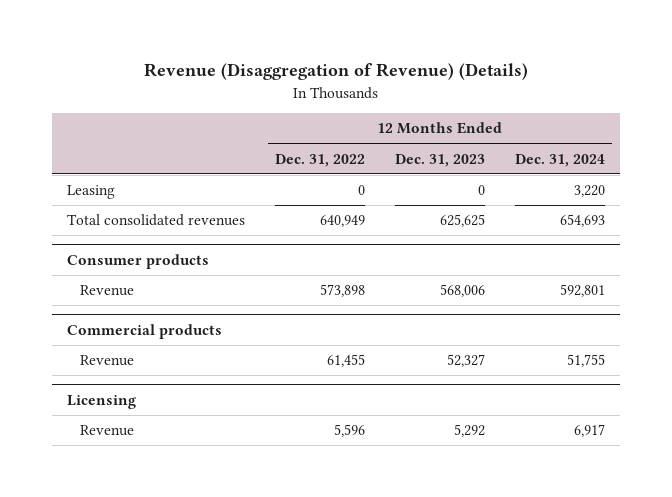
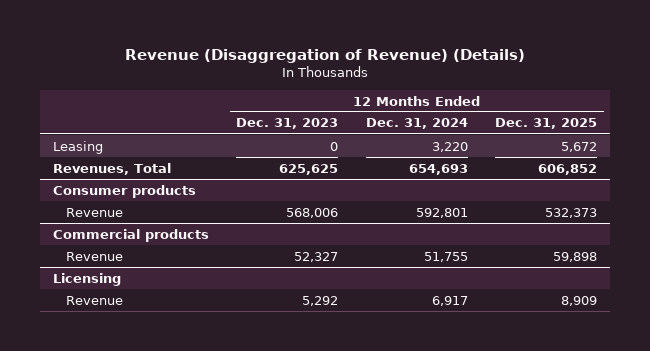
- | 12 Months Ended Dec. 31, 2022 | 12 Months Ended Dec. 31, 2023 | 12 Months Ended Dec. 31, 2024
+ | 12 Months Ended Dec. 31, 2023 | 12 Months Ended Dec. 31, 2024 | 12 Months Ended Dec. 31, 2025
- Total consolidated revenues | 640,949 | 625,625 | 654,693
+ Revenues, Total | 625,625 | 654,693 | 606,852

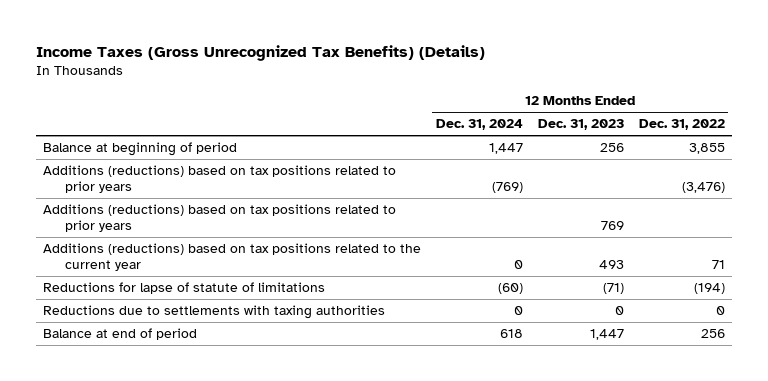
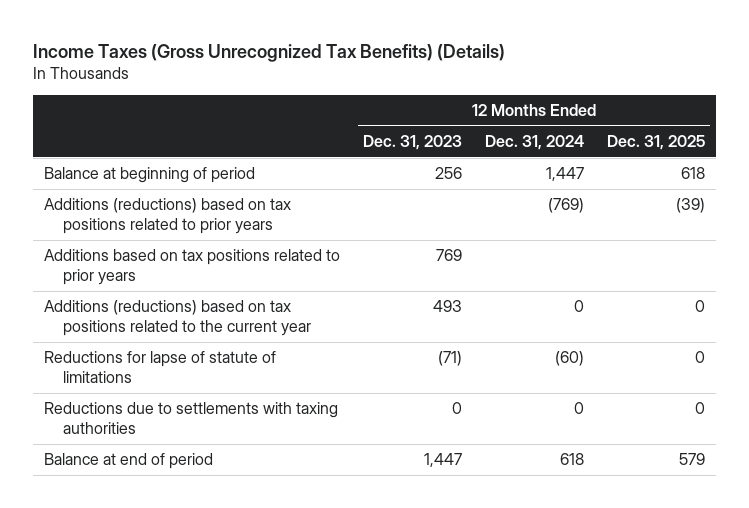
- | 12 Months Ended Dec. 31, 2024 | 12 Months Ended Dec. 31, 2023 | 12 Months Ended Dec. 31, 2022
+ | 12 Months Ended Dec. 31, 2023 | 12 Months Ended Dec. 31, 2024 | 12 Months Ended Dec. 31, 2025
- Additions (reductions) based on tax positions related to prior years | | 769 |
+ Additions based on tax positions related to prior years | 769 | |

